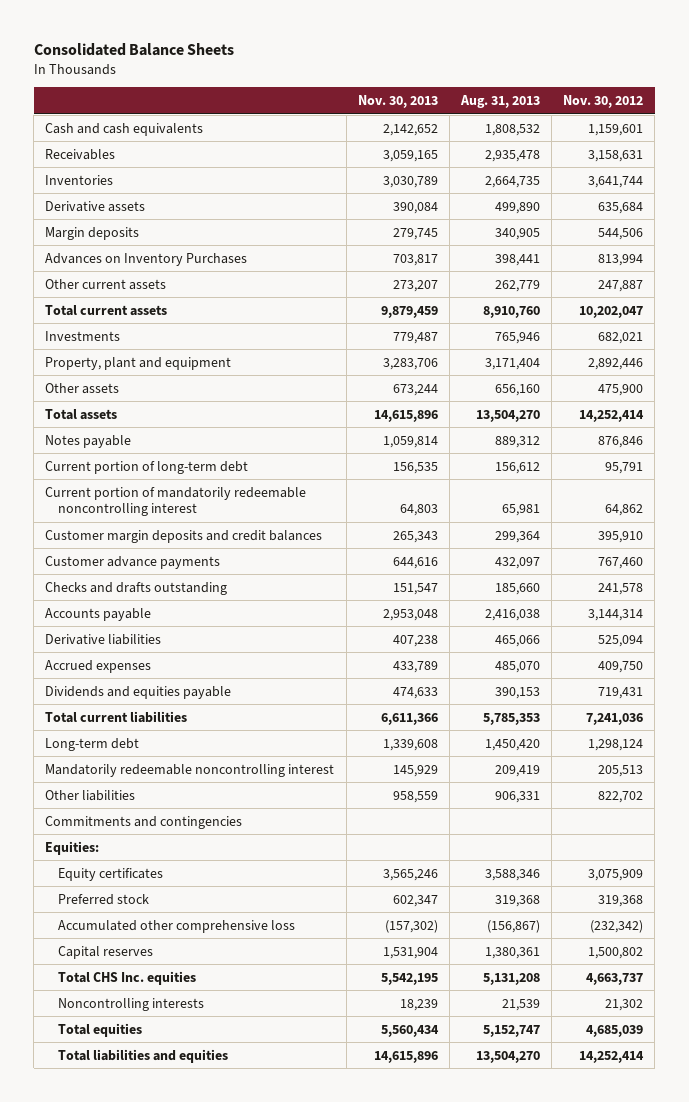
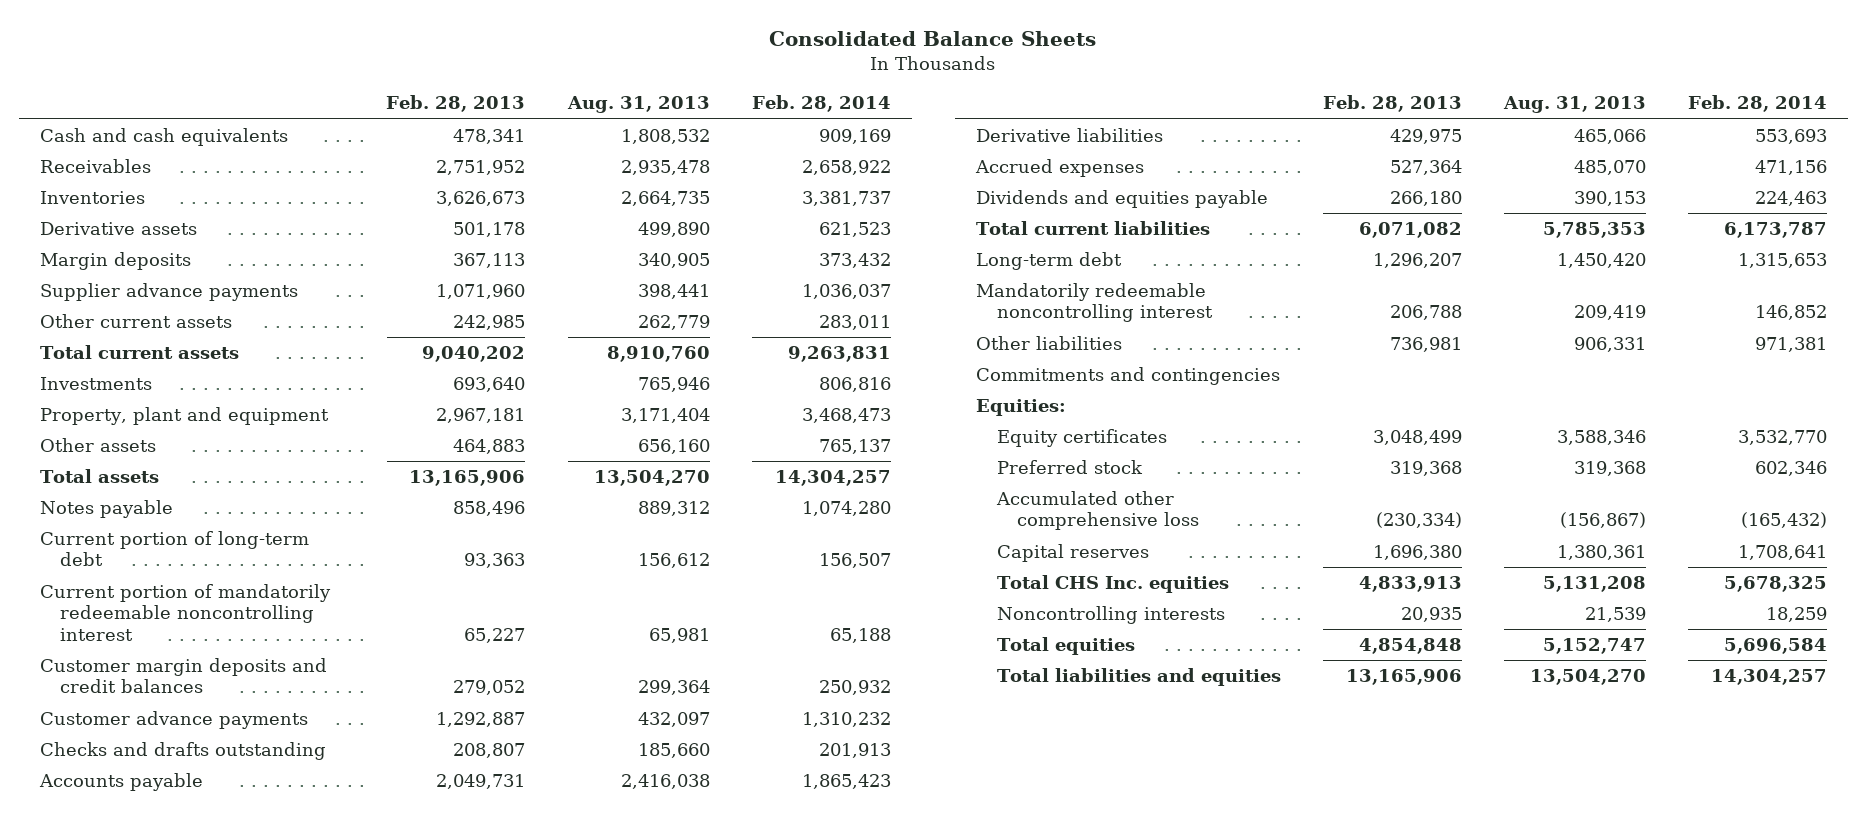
- | Nov. 30, 2013 | Aug. 31, 2013 | Nov. 30, 2012
+ | Feb. 28, 2013 | Aug. 31, 2013 | Feb. 28, 2014
- Advances on Inventory Purchases | 703,817 | 398,441 | 813,994
+ Supplier advance payments | 1,071,960 | 398,441 | 1,036,037

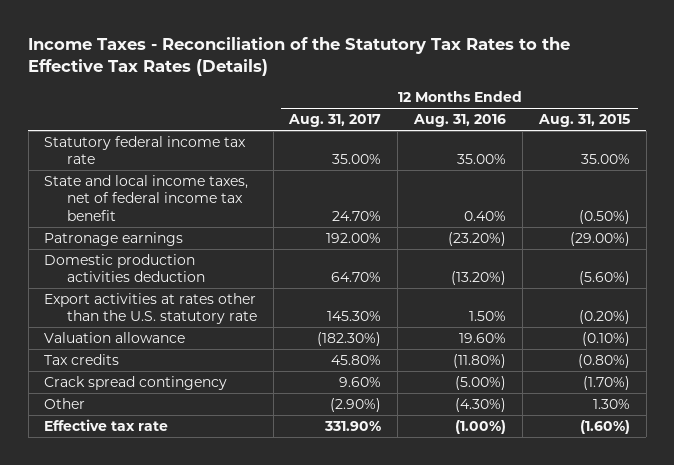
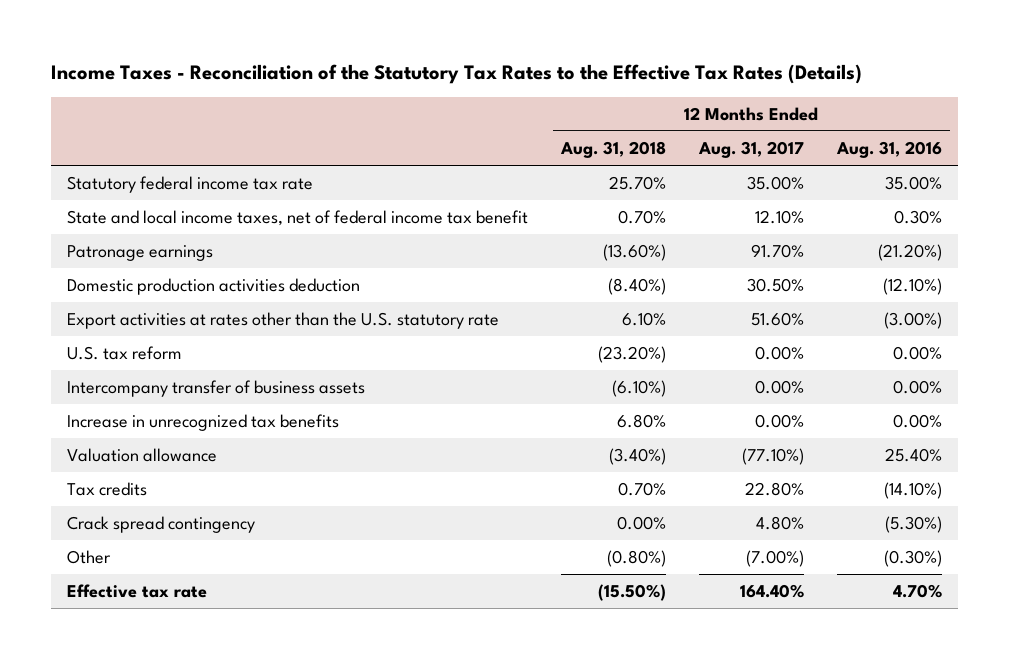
- | 12 Months Ended Aug. 31, 2017 | 12 Months Ended Aug. 31, 2016 | 12 Months Ended Aug. 31, 2015
+ | 12 Months Ended Aug. 31, 2018 | 12 Months Ended Aug. 31, 2017 | 12 Months Ended Aug. 31, 2016
- State and local income taxes, net of federal income tax benefit | 24.70% | 0.40% | (0.50%)
- Patronage earnings | 192.00% | (23.20%) | (29.00%)
- Domestic production activities deduction | 64.70% | (13.20%) | (5.60%)
- Export activities at rates other than the U.S. statutory rate | 145.30% | 1.50% | (0.20%)
- Valuation allowance | (182.30%) | 19.60% | (0.10%)
- Tax credits | 45.80% | (11.80%) | (0.80%)
- Crack spread contingency | 9.60% | (5.00%) | (1.70%)
- Other | (2.90%) | (4.30%) | 1.30%
- Effective tax rate | 331.90% | (1.00%) | (1.60%)
+ State and local income taxes, net of federal income tax benefit | 0.70% | 12.10% | 0.30%
+ Patronage earnings | (13.60%) | 91.70% | (21.20%)
+ Domestic production activities deduction | (8.40%) | 30.50% | (12.10%)
+ Export activities at rates other than the U.S. statutory rate | 6.10% | 51.60% | (3.00%)
+ U.S. tax reform | (23.20%) | 0.00% | 0.00%
+ Intercompany transfer of business assets | (6.10%) | 0.00% | 0.00%
+ Increase in unrecognized tax benefits | 6.80% | 0.00% | 0.00%
+ Valuation allowance | (3.40%) | (77.10%) | 25.40%
+ Tax credits | 0.70% | 22.80% | (14.10%)
+ Crack spread contingency | 0.00% | 4.80% | (5.30%)
+ Other | (0.80%) | (7.00%) | (0.30%)
+ Effective tax rate | (15.50%) | 164.40% | 4.70%

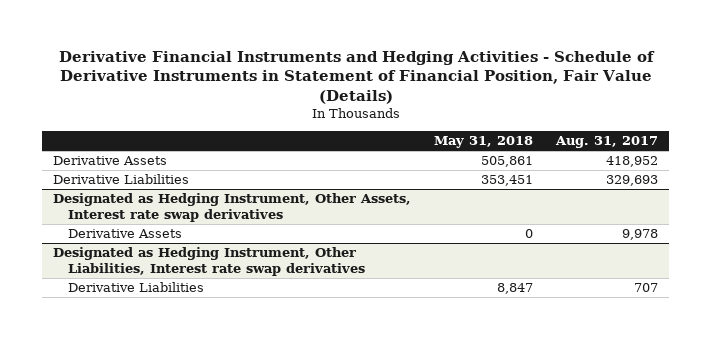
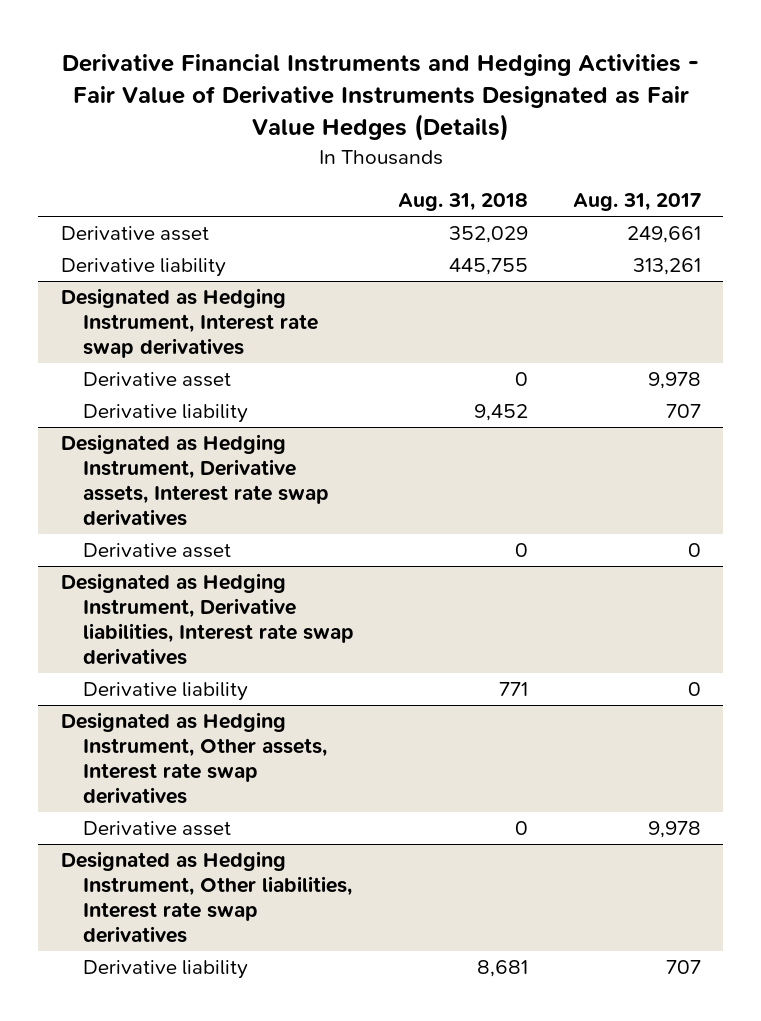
- Derivative Financial Instruments and Hedging Activities - Schedule of Derivative Instruments in Statement of Financial Position, Fair Value (Details)
+ Derivative Financial Instruments and Hedging Activities - Fair Value of Derivative Instruments Designated as Fair Value Hedges (Details)
- | May 31, 2018 | Aug. 31, 2017
+ | Aug. 31, 2018 | Aug. 31, 2017
- Derivative Assets | 505,861 | 418,952
- Derivative Liabilities | 353,451 | 329,693
- Designated as Hedging Instrument, Other Assets, Interest rate swap derivatives
- Derivative Assets | 0 | 9,978
- Designated as Hedging Instrument, Other Liabilities, Interest rate swap derivatives
- Derivative Liabilities | 8,847 | 707
+ Derivative asset | 352,029 | 249,661
+ Derivative liability | 445,755 | 313,261
+ Designated as Hedging Instrument, Interest rate swap derivatives
+ Derivative asset | 0 | 9,978
+ Derivative liability | 9,452 | 707
+ Designated as Hedging Instrument, Derivative assets, Interest rate swap derivatives
+ Derivative asset | 0 | 0
+ Designated as Hedging Instrument, Derivative liabilities, Interest rate swap derivatives
+ Derivative liability | 771 | 0
+ Designated as Hedging Instrument, Other assets, Interest rate swap derivatives
+ Derivative asset | 0 | 9,978
+ Designated as Hedging Instrument, Other liabilities, Interest rate swap derivatives
+ Derivative liability | 8,681 | 707

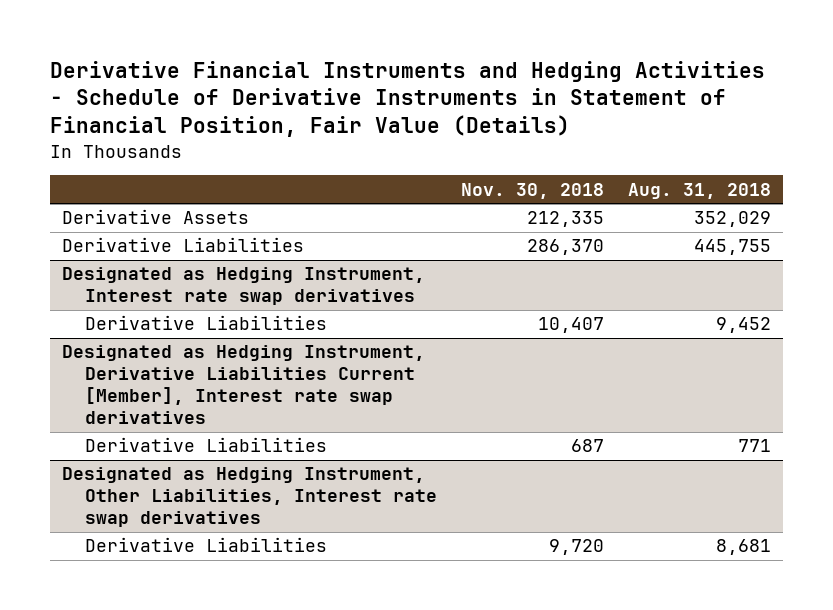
- Derivative Financial Instruments and Hedging Activities - Fair Value of Derivative Instruments Designated as Fair Value Hedges (Details)
+ Derivative Financial Instruments and Hedging Activities - Schedule of Derivative Instruments in Statement of Financial Position, Fair Value (Details)
- | Aug. 31, 2018 | Aug. 31, 2017
+ | Nov. 30, 2018 | Aug. 31, 2018
- Derivative asset | 352,029 | 249,661
- Derivative liability | 445,755 | 313,261
+ Derivative Assets | 212,335 | 352,029
+ Derivative Liabilities | 286,370 | 445,755
@ Designated as Hedging Instrument, Interest rate swap derivatives
- Derivative asset | 0 | 9,978
- Derivative liability | 9,452 | 707
- Designated as Hedging Instrument, Derivative assets, Interest rate swap derivatives
- Derivative asset | 0 | 0
- Designated as Hedging Instrument, Derivative liabilities, Interest rate swap derivatives
- Derivative liability | 771 | 0
- Designated as Hedging Instrument, Other assets, Interest rate swap derivatives
- Derivative asset | 0 | 9,978
- Designated as Hedging Instrument, Other liabilities, Interest rate swap derivatives
- Derivative liability | 8,681 | 707
@ Designated as Hedging Instrument, Interest rate swap derivatives
+ Derivative Liabilities | 10,407 | 9,452
+ Designated as Hedging Instrument, Derivative Liabilities Current [Member], Interest rate swap derivatives
+ Derivative Liabilities | 687 | 771
+ Designated as Hedging Instrument, Other Liabilities, Interest rate swap derivatives
+ Derivative Liabilities | 9,720 | 8,681

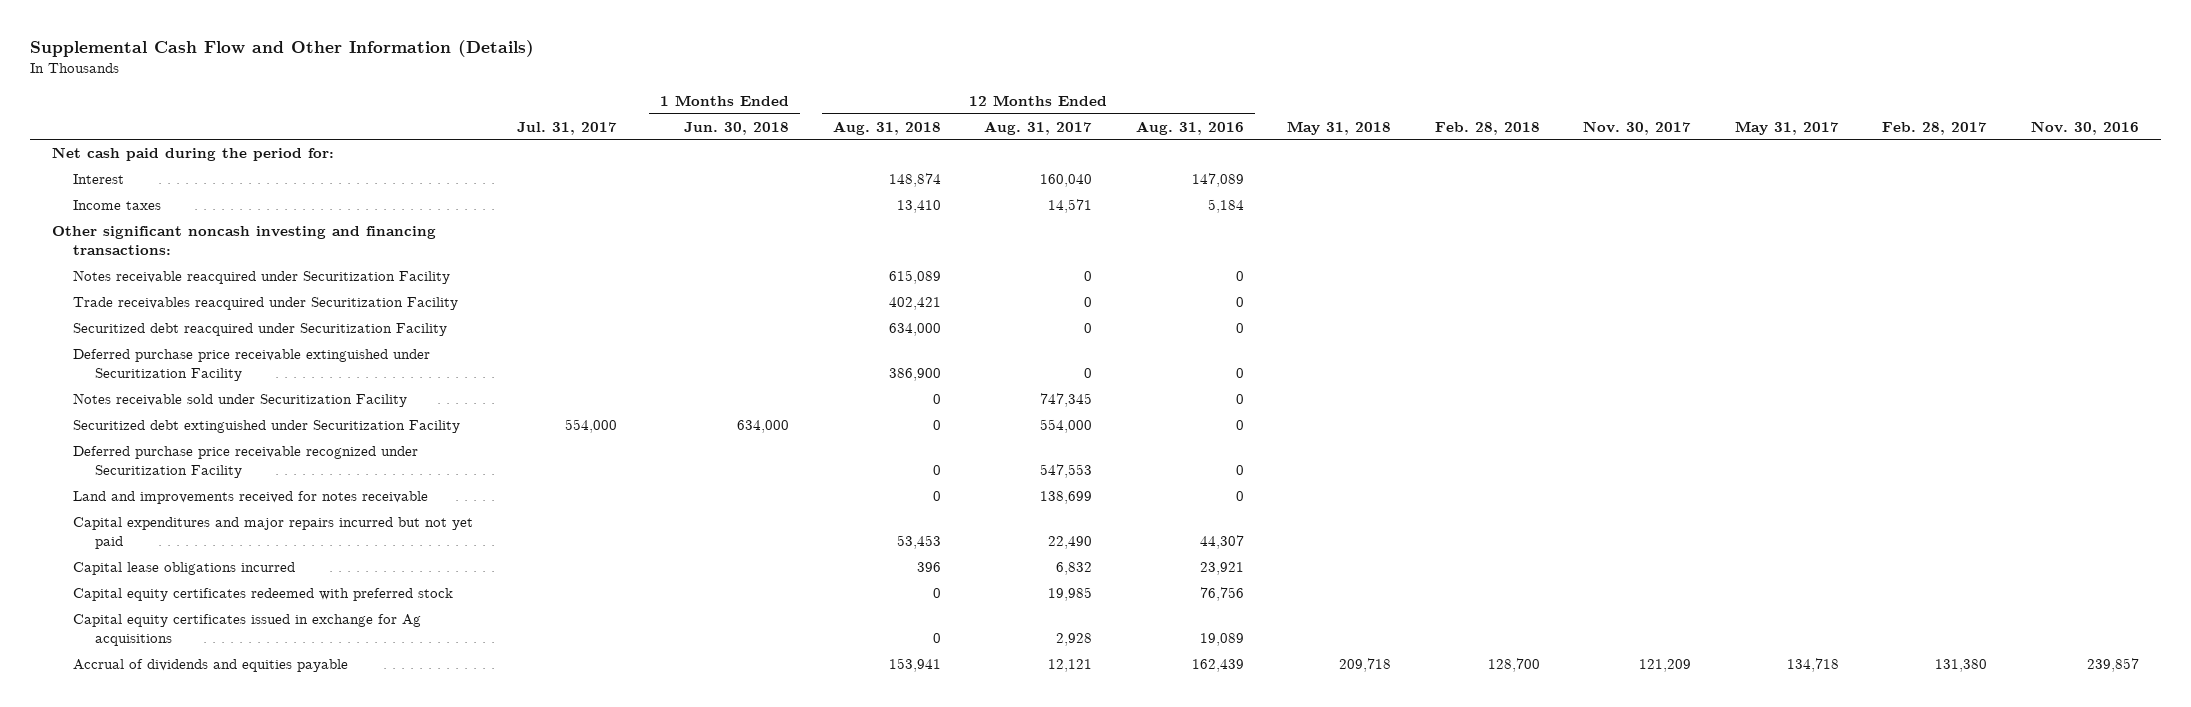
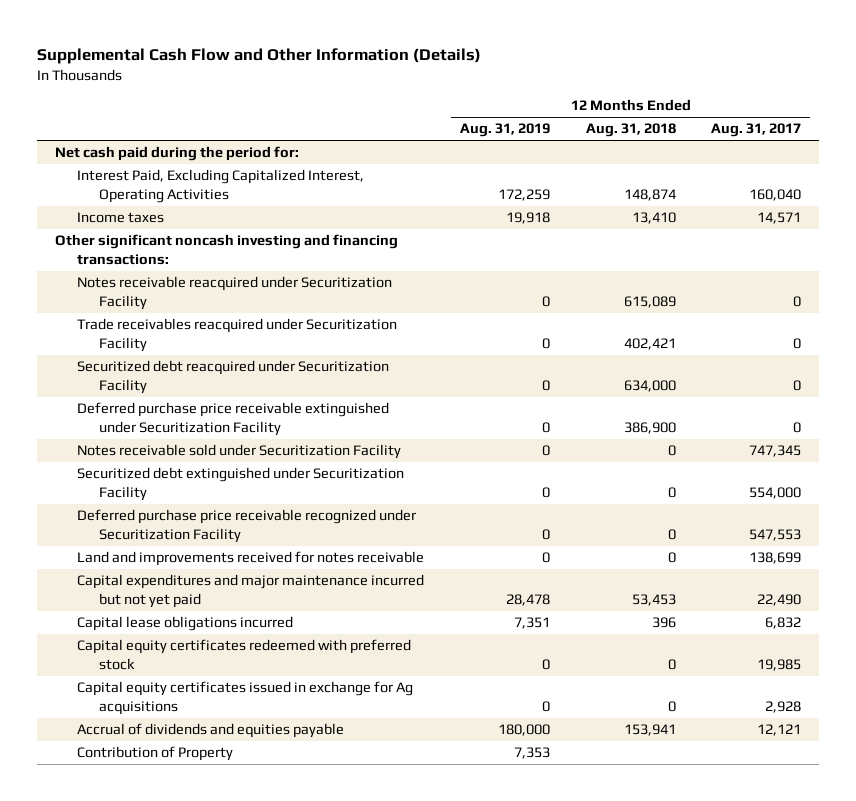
- | Jul. 31, 2017 | 1 Months Ended Jun. 30, 2018 | 12 Months Ended Aug. 31, 2018 | 12 Months Ended Aug. 31, 2017 | 12 Months Ended Aug. 31, 2016 | May 31, 2018 | Feb. 28, 2018 | Nov. 30, 2017 | May 31, 2017 | Feb. 28, 2017 | Nov. 30, 2016
+ | 12 Months Ended Aug. 31, 2019 | 12 Months Ended Aug. 31, 2018 | 12 Months Ended Aug. 31, 2017
- Interest | | | 148,874 | 160,040 | 147,089 | | | | | |
+ Interest Paid, Excluding Capitalized Interest, Operating Activities | 172,259 | 148,874 | 160,040
- Capital expenditures and major repairs incurred but not yet paid | | | 53,453 | 22,490 | 44,307 | | | | | |
+ Capital expenditures and major maintenance incurred but not yet paid | 28,478 | 53,453 | 22,490
+ Contribution of Property | 7,353 | |

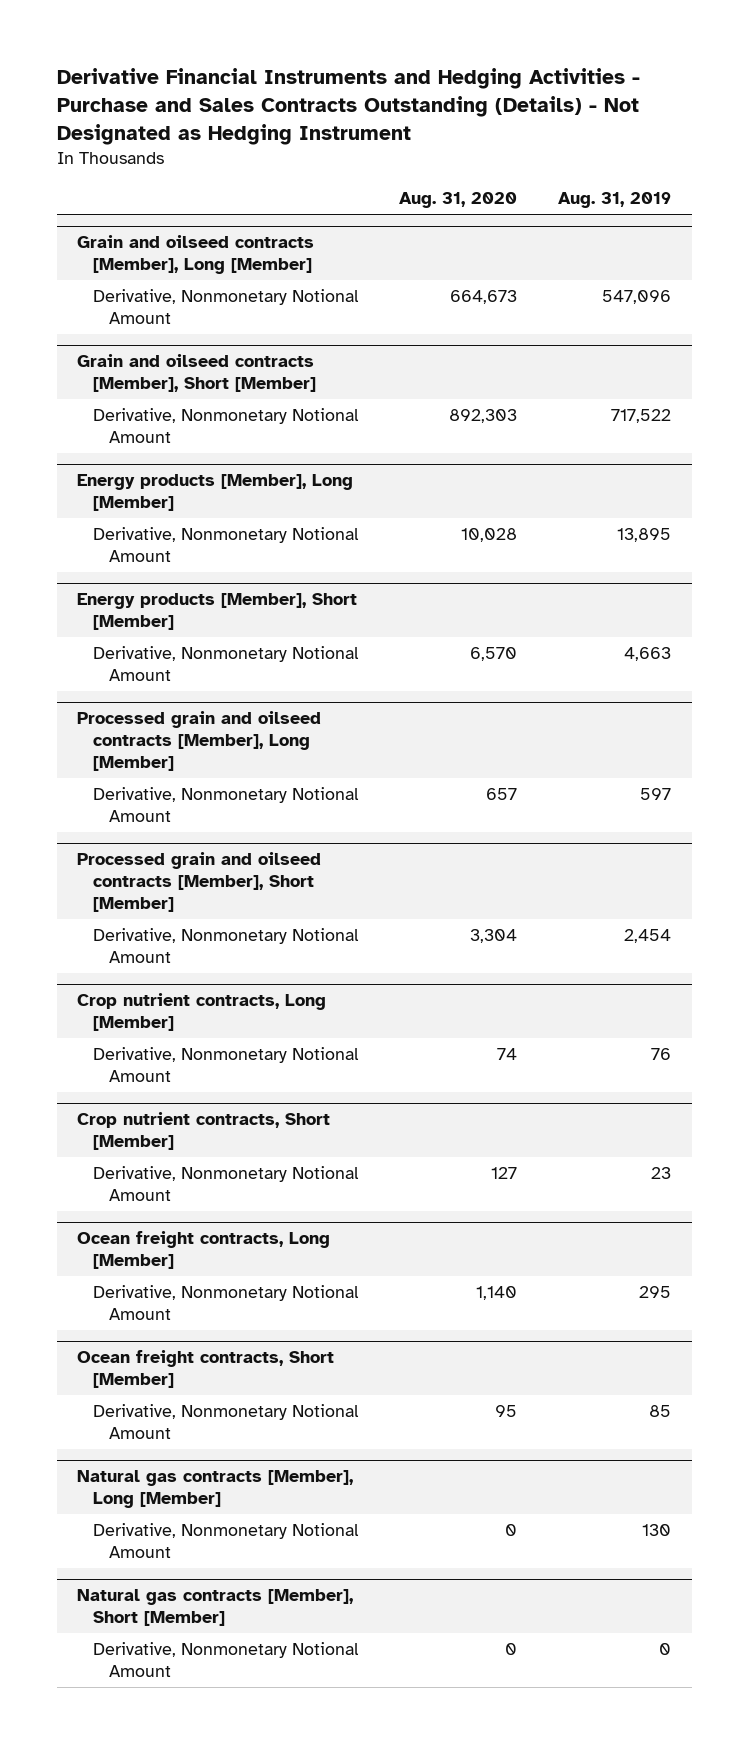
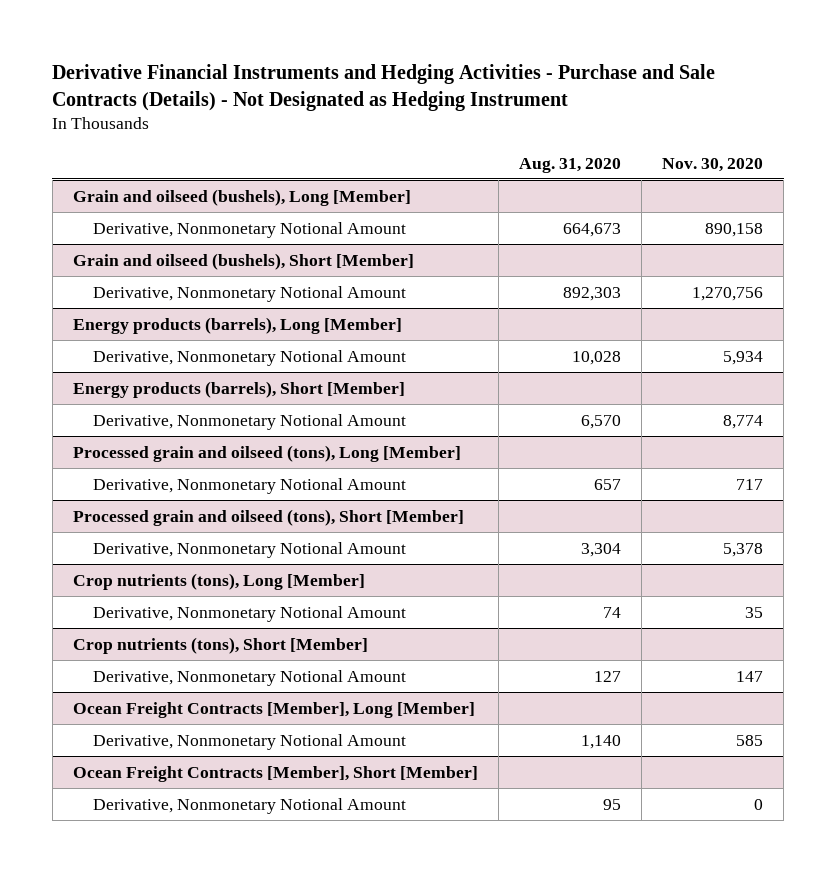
- Derivative Financial Instruments and Hedging Activities - Purchase and Sales Contracts Outstanding (Details) - Not Designated as Hedging Instrument
+ Derivative Financial Instruments and Hedging Activities - Purchase and Sale Contracts (Details) - Not Designated as Hedging Instrument
- | Aug. 31, 2020 | Aug. 31, 2019
+ | Aug. 31, 2020 | Nov. 30, 2020
- Grain and oilseed contracts [Member], Long [Member]
+ Grain and oilseed (bushels), Long [Member]
- Grain and oilseed contracts [Member], Short [Member]
+ Grain and oilseed (bushels), Short [Member]
- Energy products [Member], Long [Member]
+ Energy products (barrels), Long [Member]
- Energy products [Member], Short [Member]
+ Energy products (barrels), Short [Member]
- Processed grain and oilseed contracts [Member], Long [Member]
+ Processed grain and oilseed (tons), Long [Member]
- Processed grain and oilseed contracts [Member], Short [Member]
+ Processed grain and oilseed (tons), Short [Member]
- Crop nutrient contracts, Long [Member]
+ Crop nutrients (tons), Long [Member]
- Crop nutrient contracts, Short [Member]
+ Crop nutrients (tons), Short [Member]
- Ocean freight contracts, Long [Member]
+ Ocean Freight Contracts [Member], Long [Member]
- Ocean freight contracts, Short [Member]
+ Ocean Freight Contracts [Member], Short [Member]
- Natural gas contracts [Member], Long [Member]
- Derivative, Nonmonetary Notional Amount | 0 | 130
- Natural gas contracts [Member], Short [Member]
- Derivative, Nonmonetary Notional Amount | 0 | 0

